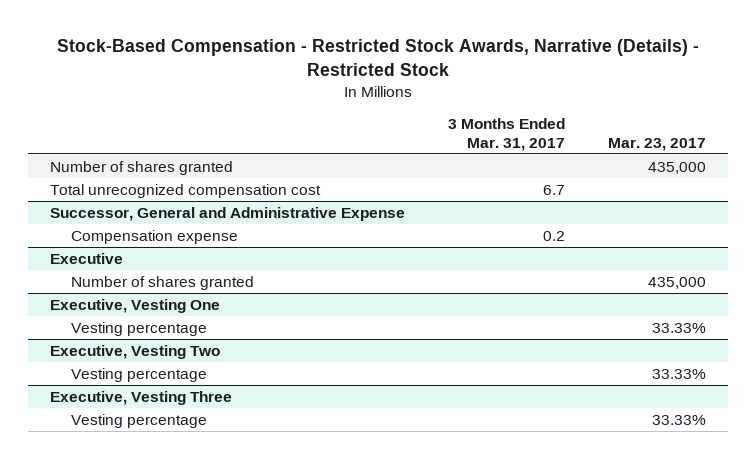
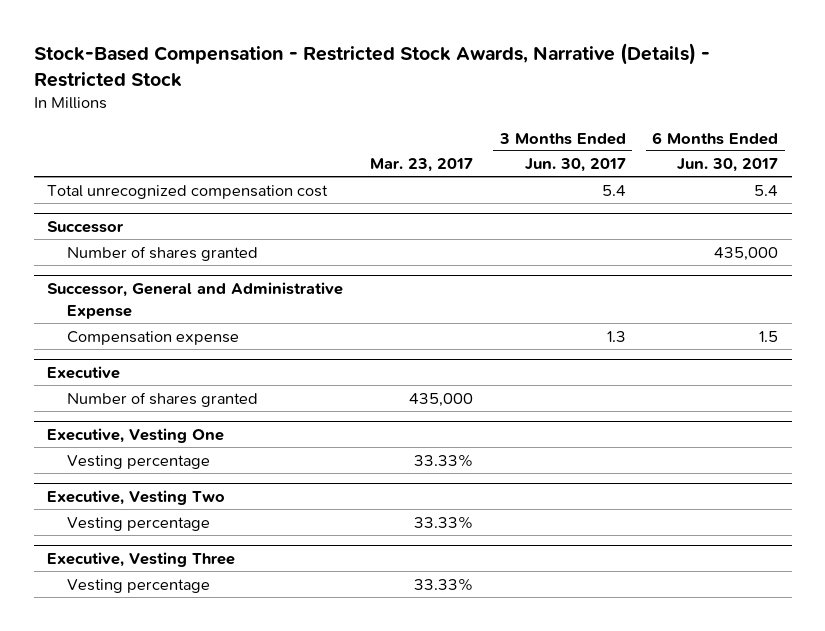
- | 3 Months Ended Mar. 31, 2017 | Mar. 23, 2017
+ | Mar. 23, 2017 | 3 Months Ended Jun. 30, 2017 | 6 Months Ended Jun. 30, 2017
- Number of shares granted | | 435,000
+ Successor
+ Number of shares granted | | | 435,000

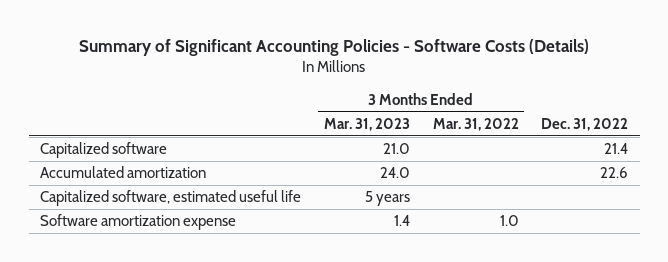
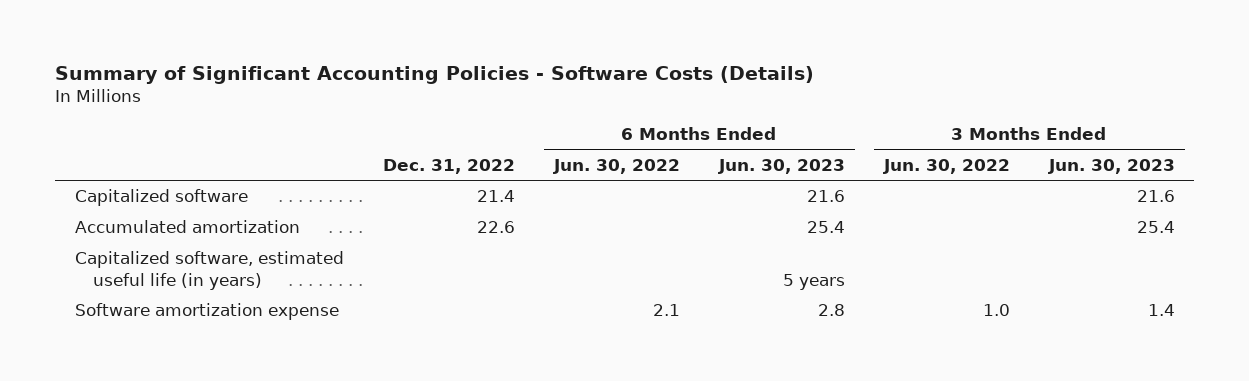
- | 3 Months Ended Mar. 31, 2023 | 3 Months Ended Mar. 31, 2022 | Dec. 31, 2022
+ | Dec. 31, 2022 | 6 Months Ended Jun. 30, 2022 | 6 Months Ended Jun. 30, 2023 | 3 Months Ended Jun. 30, 2022 | 3 Months Ended Jun. 30, 2023
- Capitalized software, estimated useful life | 5 years | |
+ Capitalized software, estimated useful life (in years) | | | 5 years | |

